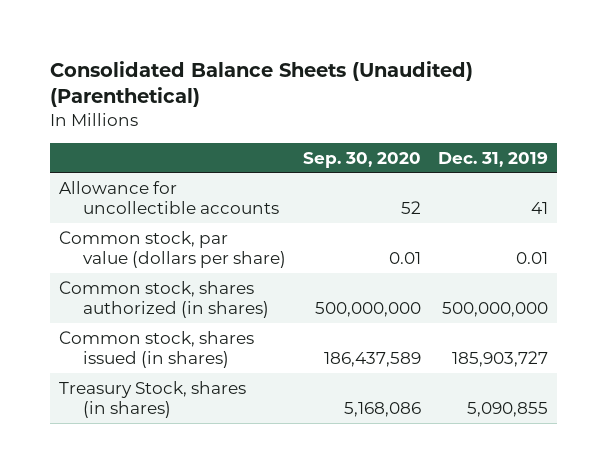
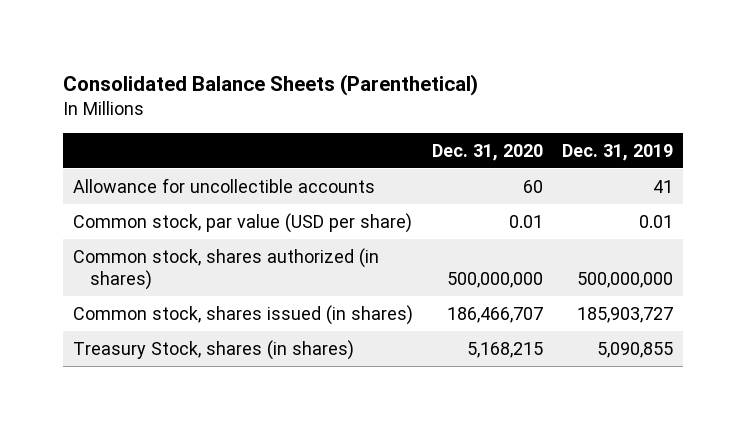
- Consolidated Balance Sheets (Unaudited) (Parenthetical)
+ Consolidated Balance Sheets (Parenthetical)
- | Sep. 30, 2020 | Dec. 31, 2019
+ | Dec. 31, 2020 | Dec. 31, 2019
- Common stock, par value (dollars per share) | 0.01 | 0.01
+ Common stock, par value (USD per share) | 0.01 | 0.01

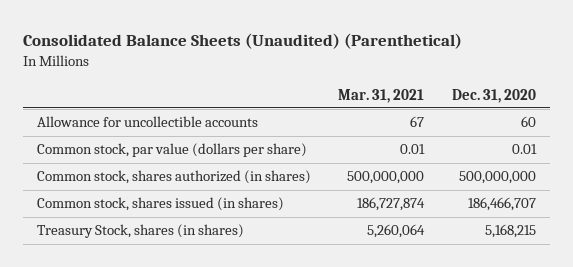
- Consolidated Balance Sheets (Parenthetical)
+ Consolidated Balance Sheets (Unaudited) (Parenthetical)
- | Dec. 31, 2020 | Dec. 31, 2019
+ | Mar. 31, 2021 | Dec. 31, 2020
- Common stock, par value (USD per share) | 0.01 | 0.01
+ Common stock, par value (dollars per share) | 0.01 | 0.01

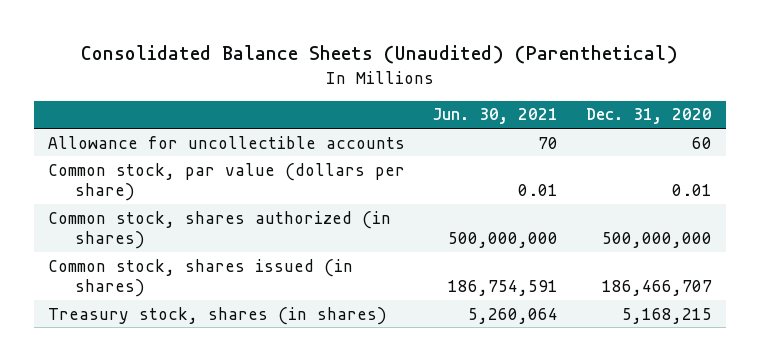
- | Mar. 31, 2021 | Dec. 31, 2020
+ | Jun. 30, 2021 | Dec. 31, 2020
- Treasury Stock, shares (in shares) | 5,260,064 | 5,168,215
+ Treasury stock, shares (in shares) | 5,260,064 | 5,168,215

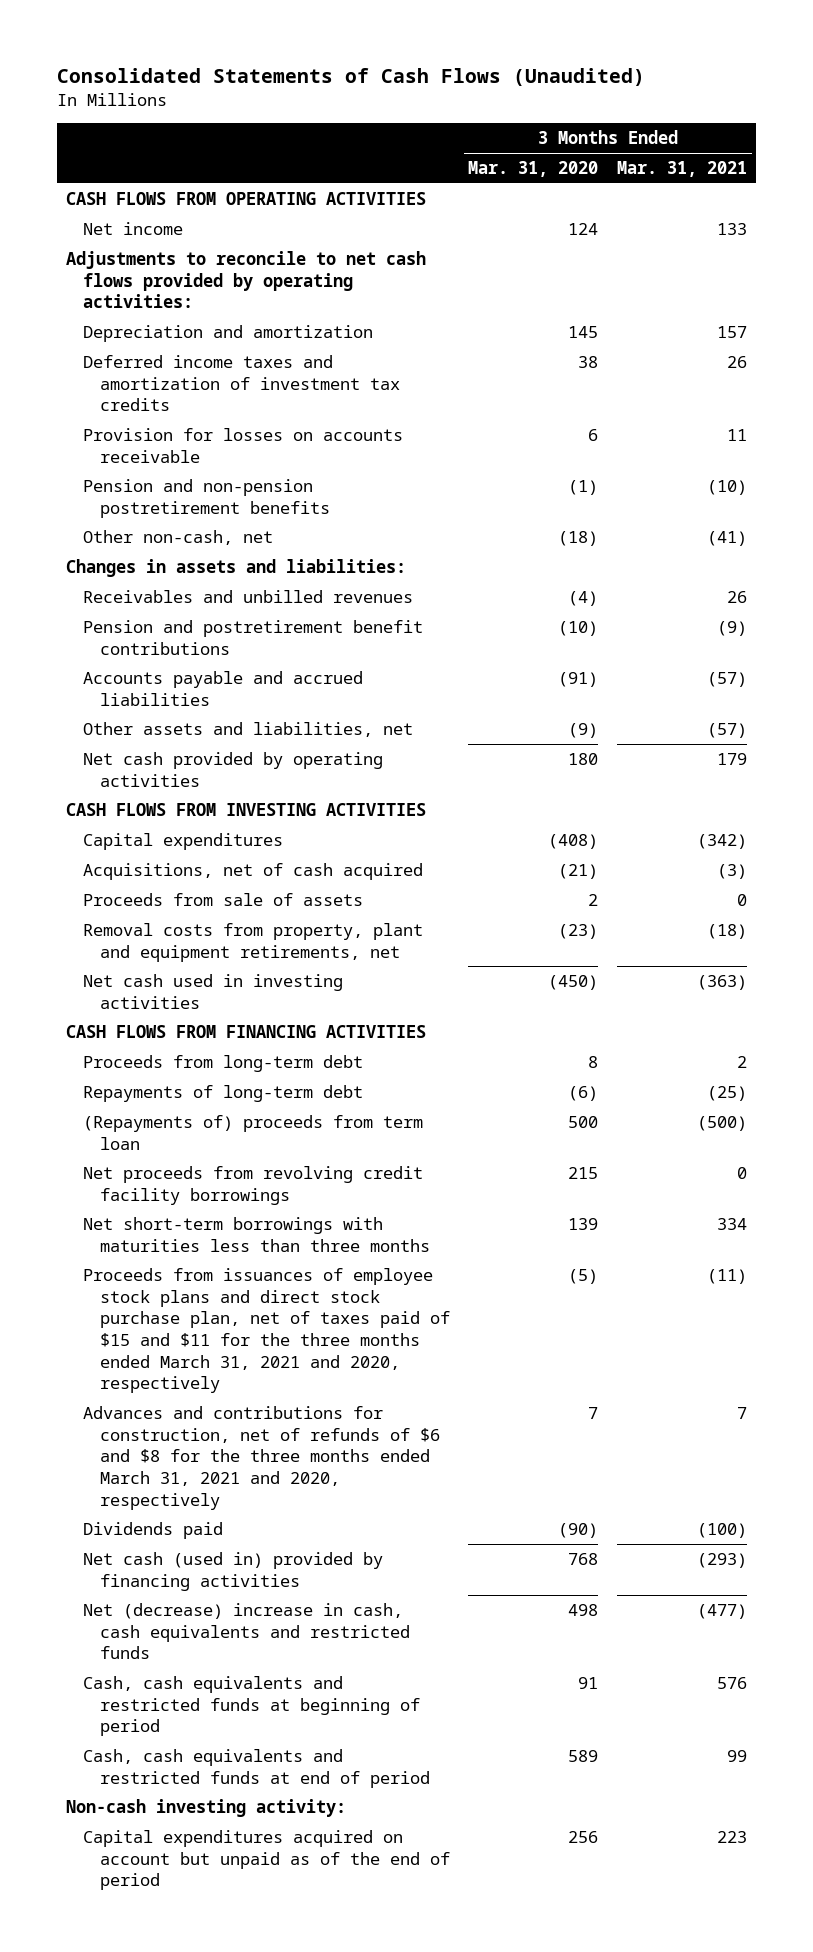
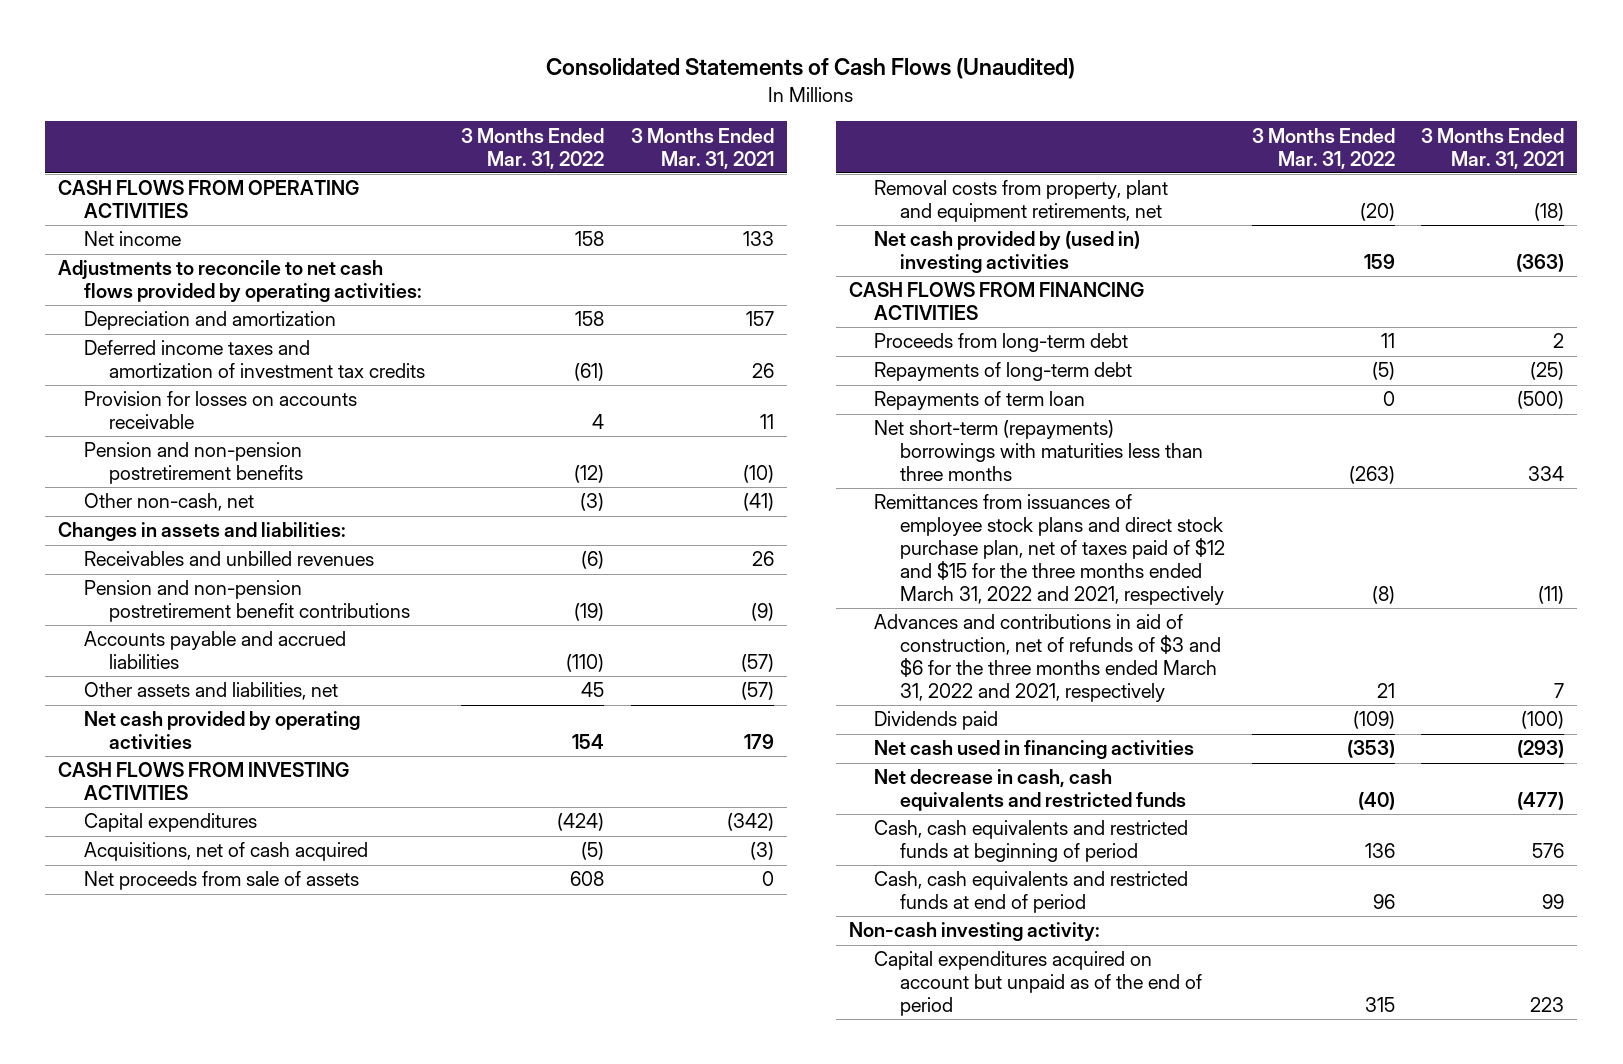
- | 3 Months Ended Mar. 31, 2020 | 3 Months Ended Mar. 31, 2021
+ | 3 Months Ended Mar. 31, 2022 | 3 Months Ended Mar. 31, 2021
- Pension and postretirement benefit contributions | (10) | (9)
+ Pension and non-pension postretirement benefit contributions | (19) | (9)
- Proceeds from sale of assets | 2 | 0
+ Net proceeds from sale of assets | 608 | 0
- Net cash used in investing activities | (450) | (363)
+ Net cash provided by (used in) investing activities | 159 | (363)
- (Repayments of) proceeds from term loan | 500 | (500)
- Net proceeds from revolving credit facility borrowings | 215 | 0
- Net short-term borrowings with maturities less than three months | 139 | 334
- Proceeds from issuances of employee stock plans and direct stock purchase plan, net of taxes paid of $15 and $11 for the three months ended March 31, 2021 and 2020, respectively | (5) | (11)
- Advances and contributions for construction, net of refunds of $6 and $8 for the three months ended March 31, 2021 and 2020, respectively | 7 | 7
+ Repayments of term loan | 0 | (500)
+ Net short-term (repayments) borrowings with maturities less than three months | (263) | 334
+ Remittances from issuances of employee stock plans and direct stock purchase plan, net of taxes paid of $12 and $15 for the three months ended March 31, 2022 and 2021, respectively | (8) | (11)
+ Advances and contributions in aid of construction, net of refunds of $3 and $6 for the three months ended March 31, 2022 and 2021, respectively | 21 | 7
- Net cash (used in) provided by financing activities | 768 | (293)
- Net (decrease) increase in cash, cash equivalents and restricted funds | 498 | (477)
+ Net cash used in financing activities | (353) | (293)
+ Net decrease in cash, cash equivalents and restricted funds | (40) | (477)

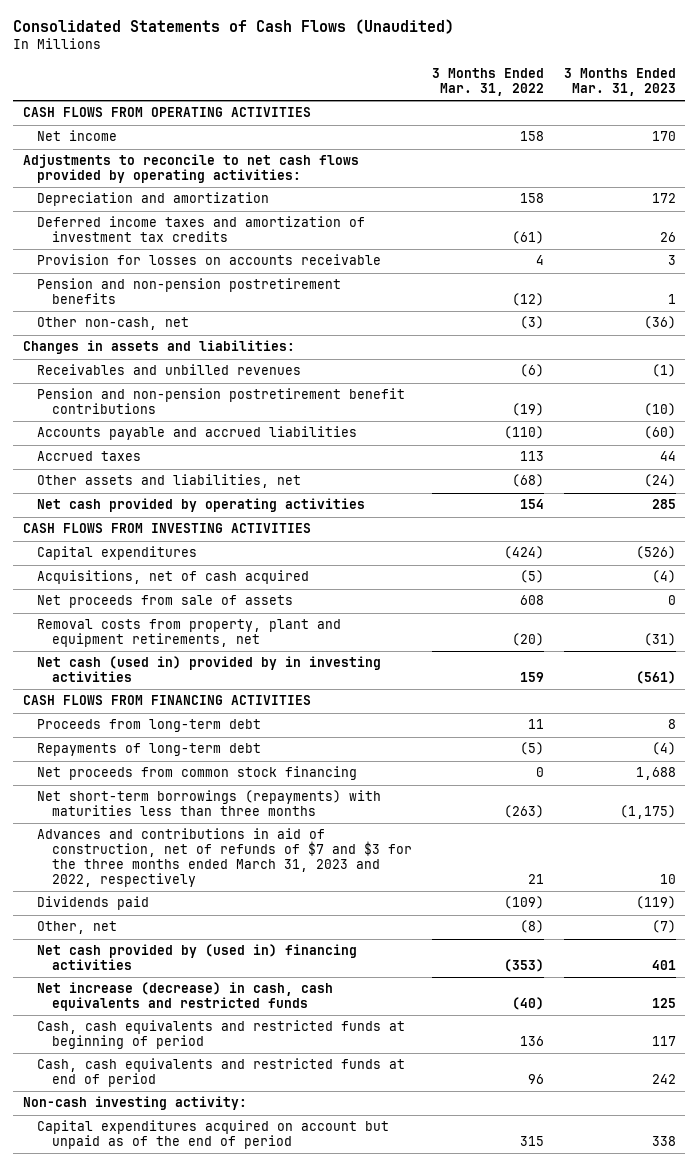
- | 3 Months Ended Mar. 31, 2022 | 3 Months Ended Mar. 31, 2021
+ | 3 Months Ended Mar. 31, 2022 | 3 Months Ended Mar. 31, 2023
- Other assets and liabilities, net | 45 | (57)
+ Accrued taxes | 113 | 44
+ Other assets and liabilities, net | (68) | (24)
- Net cash provided by (used in) investing activities | 159 | (363)
+ Net cash (used in) provided by in investing activities | 159 | (561)
- Repayments of term loan | 0 | (500)
- Net short-term (repayments) borrowings with maturities less than three months | (263) | 334
- Remittances from issuances of employee stock plans and direct stock purchase plan, net of taxes paid of $12 and $15 for the three months ended March 31, 2022 and 2021, respectively | (8) | (11)
- Advances and contributions in aid of construction, net of refunds of $3 and $6 for the three months ended March 31, 2022 and 2021, respectively | 21 | 7
+ Net proceeds from common stock financing | 0 | 1,688
+ Net short-term borrowings (repayments) with maturities less than three months | (263) | (1,175)
+ Advances and contributions in aid of construction, net of refunds of $7 and $3 for the three months ended March 31, 2023 and 2022, respectively | 21 | 10
- Net cash used in financing activities | (353) | (293)
- Net decrease in cash, cash equivalents and restricted funds | (40) | (477)
+ Other, net | (8) | (7)
+ Net cash provided by (used in) financing activities | (353) | 401
+ Net increase (decrease) in cash, cash equivalents and restricted funds | (40) | 125

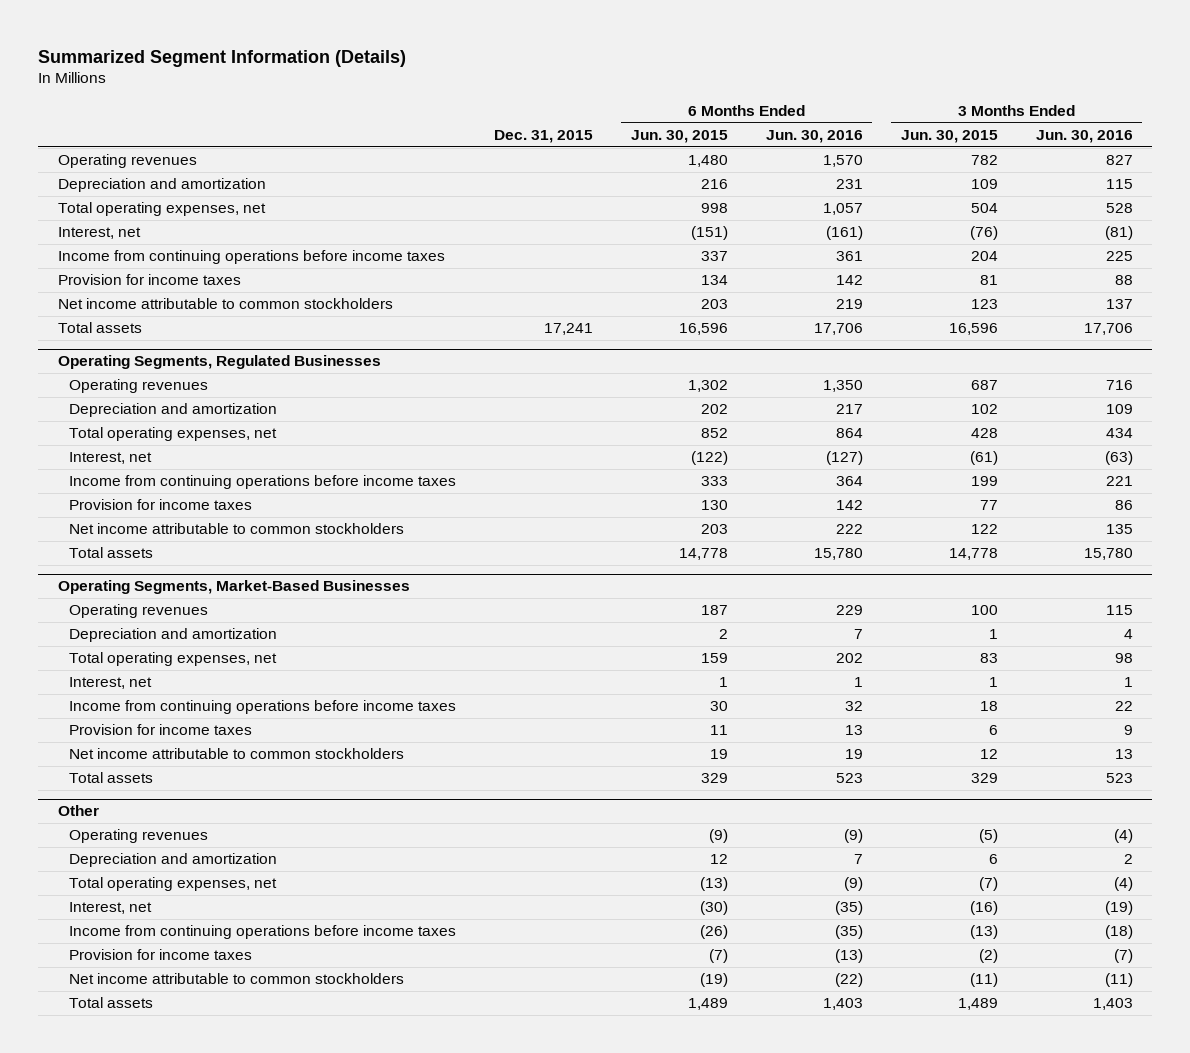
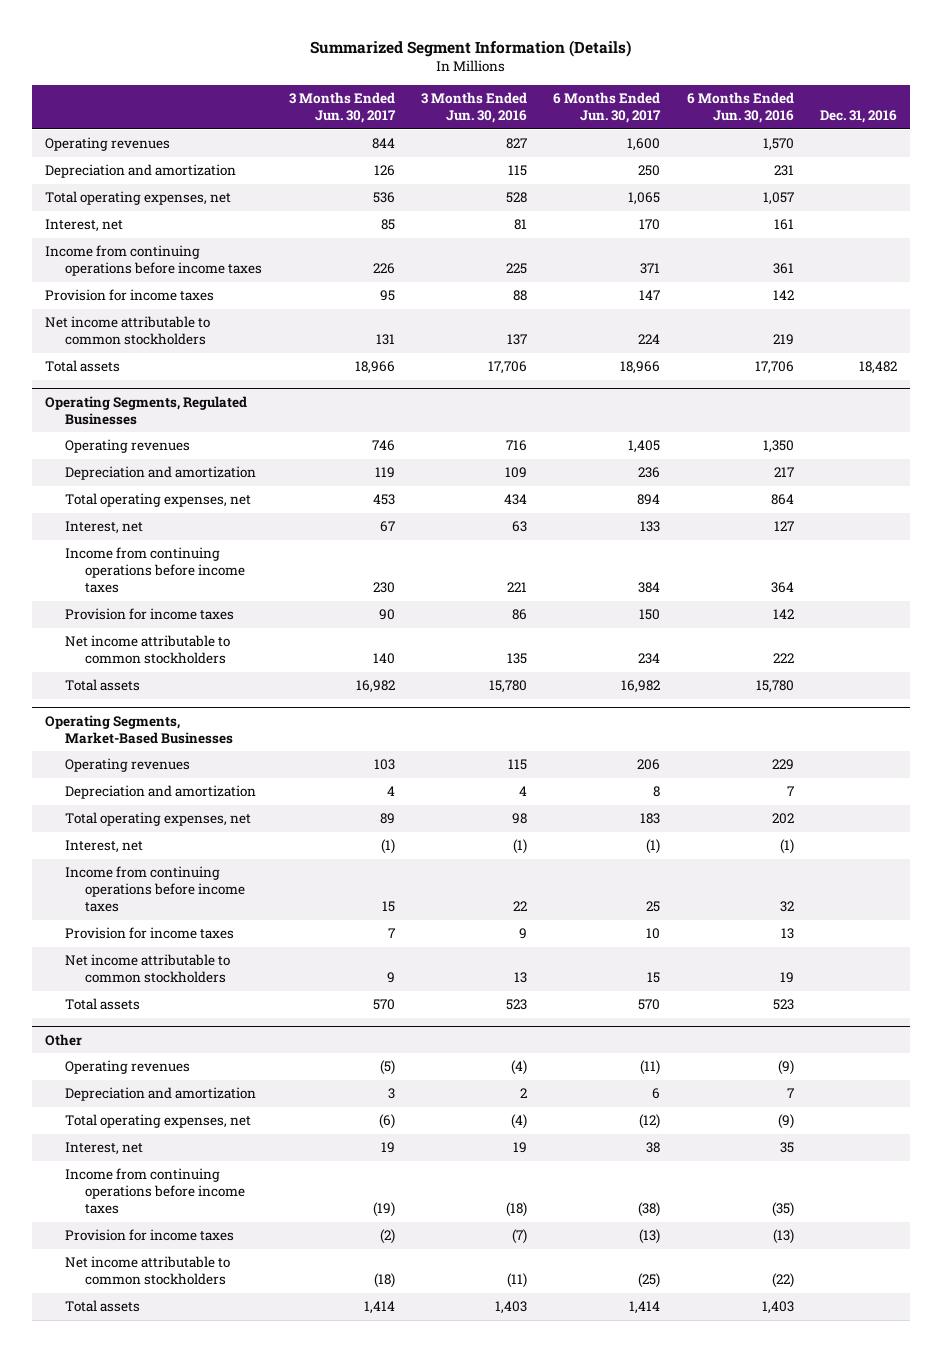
- | Dec. 31, 2015 | 6 Months Ended Jun. 30, 2015 | 6 Months Ended Jun. 30, 2016 | 3 Months Ended Jun. 30, 2015 | 3 Months Ended Jun. 30, 2016
+ | 3 Months Ended Jun. 30, 2017 | 3 Months Ended Jun. 30, 2016 | 6 Months Ended Jun. 30, 2017 | 6 Months Ended Jun. 30, 2016 | Dec. 31, 2016
- Interest, net | | (151) | (161) | (76) | (81)
+ Interest, net | 85 | 81 | 170 | 161 |
@ Operating Segments, Regulated Businesses
- Interest, net | | (122) | (127) | (61) | (63)
+ Interest, net | 67 | 63 | 133 | 127 |
@ Operating Segments, Market-Based Businesses
- Interest, net | | 1 | 1 | 1 | 1
+ Interest, net | (1) | (1) | (1) | (1) |
@ Other
- Interest, net | | (30) | (35) | (16) | (19)
+ Interest, net | 19 | 19 | 38 | 35 |

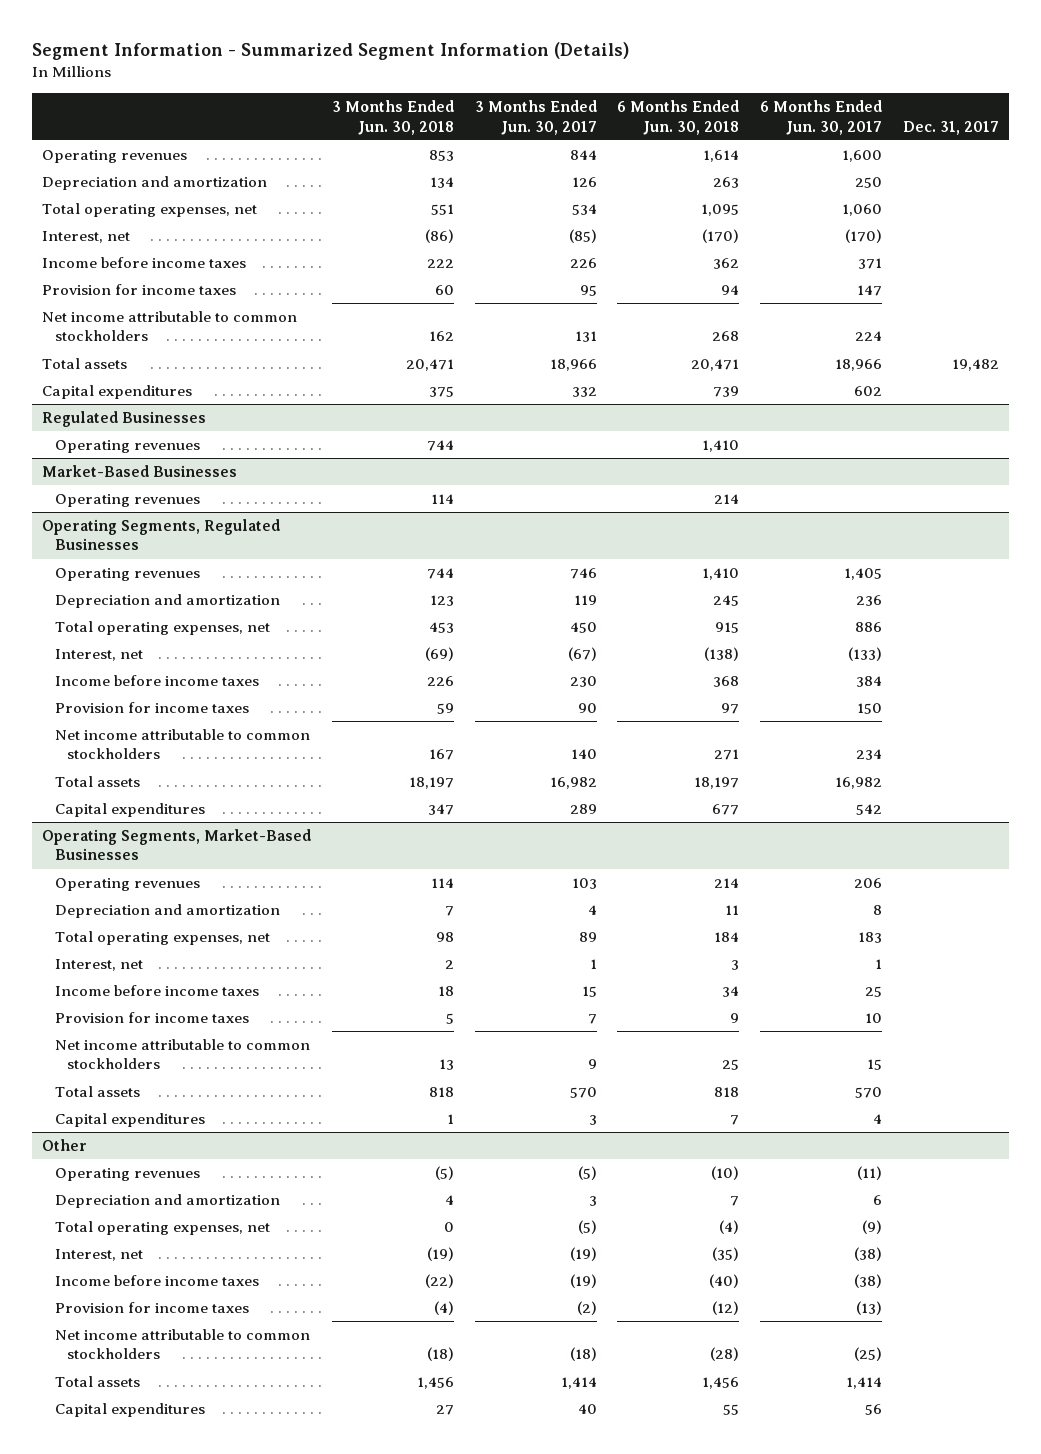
- Summarized Segment Information (Details)
+ Segment Information - Summarized Segment Information (Details)
- | 3 Months Ended Jun. 30, 2017 | 3 Months Ended Jun. 30, 2016 | 6 Months Ended Jun. 30, 2017 | 6 Months Ended Jun. 30, 2016 | Dec. 31, 2016
+ | 3 Months Ended Jun. 30, 2018 | 3 Months Ended Jun. 30, 2017 | 6 Months Ended Jun. 30, 2018 | 6 Months Ended Jun. 30, 2017 | Dec. 31, 2017
- Total operating expenses, net | 536 | 528 | 1,065 | 1,057 |
- Interest, net | 85 | 81 | 170 | 161 |
- Income from continuing operations before income taxes | 226 | 225 | 371 | 361 |
+ Total operating expenses, net | 551 | 534 | 1,095 | 1,060 |
+ Interest, net | (86) | (85) | (170) | (170) |
+ Income before income taxes | 222 | 226 | 362 | 371 |
+ Capital expenditures | 375 | 332 | 739 | 602 |
+ Regulated Businesses
+ Operating revenues | 744 | | 1,410 | |
+ Market-Based Businesses
+ Operating revenues | 114 | | 214 | |
@ Operating Segments, Regulated Businesses
- Total operating expenses, net | 453 | 434 | 894 | 864 |
- Interest, net | 67 | 63 | 133 | 127 |
- Income from continuing operations before income taxes | 230 | 221 | 384 | 364 |
+ Total operating expenses, net | 453 | 450 | 915 | 886 |
+ Interest, net | (69) | (67) | (138) | (133) |
+ Income before income taxes | 226 | 230 | 368 | 384 |
+ Capital expenditures | 347 | 289 | 677 | 542 |
@ Operating Segments, Market-Based Businesses
- Interest, net | (1) | (1) | (1) | (1) |
- Income from continuing operations before income taxes | 15 | 22 | 25 | 32 |
+ Interest, net | 2 | 1 | 3 | 1 |
+ Income before income taxes | 18 | 15 | 34 | 25 |
+ Capital expenditures | 1 | 3 | 7 | 4 |
@ Other
- Total operating expenses, net | (6) | (4) | (12) | (9) |
- Interest, net | 19 | 19 | 38 | 35 |
- Income from continuing operations before income taxes | (19) | (18) | (38) | (35) |
+ Total operating expenses, net | 0 | (5) | (4) | (9) |
+ Interest, net | (19) | (19) | (35) | (38) |
+ Income before income taxes | (22) | (19) | (40) | (38) |
+ Capital expenditures | 27 | 40 | 55 | 56 |

